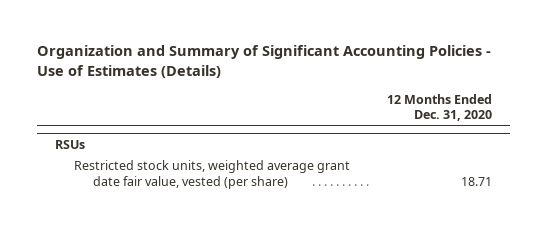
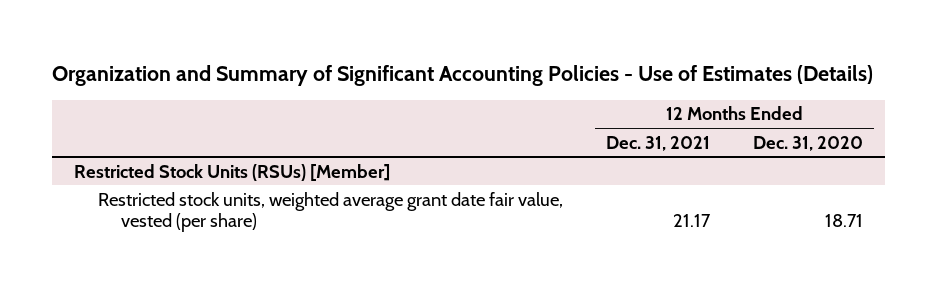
- | 12 Months Ended Dec. 31, 2020
+ | 12 Months Ended Dec. 31, 2021 | 12 Months Ended Dec. 31, 2020
- RSUs
+ Restricted Stock Units (RSUs) [Member]

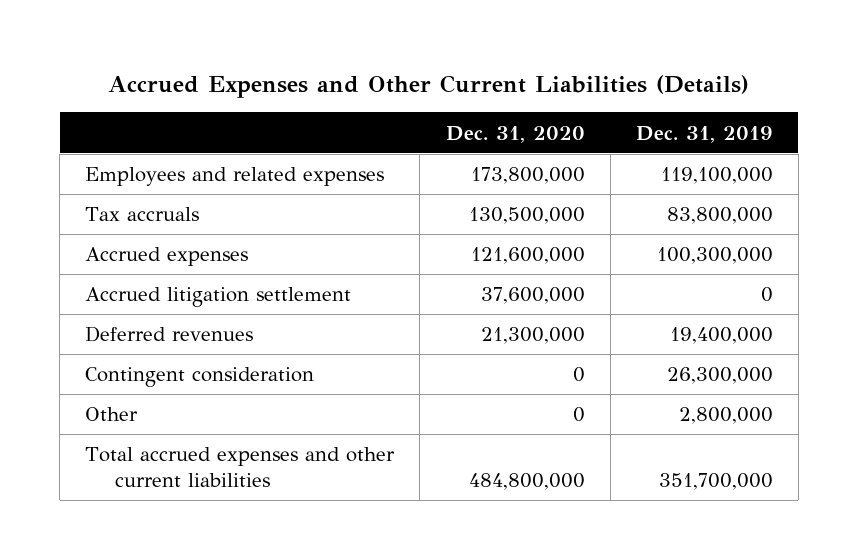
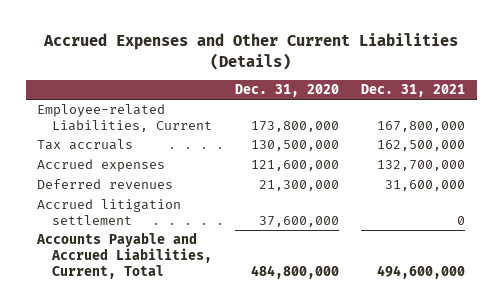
- | Dec. 31, 2020 | Dec. 31, 2019
+ | Dec. 31, 2020 | Dec. 31, 2021
- Employees and related expenses | 173,800,000 | 119,100,000
+ Employee-related Liabilities, Current | 173,800,000 | 167,800,000
- Contingent consideration | 0 | 26,300,000
- Other | 0 | 2,800,000
- Total accrued expenses and other current liabilities | 484,800,000 | 351,700,000
moved down: Accrued litigation settlement | 37,600,000 | 0
+ Accounts Payable and Accrued Liabilities, Current, Total | 484,800,000 | 494,600,000

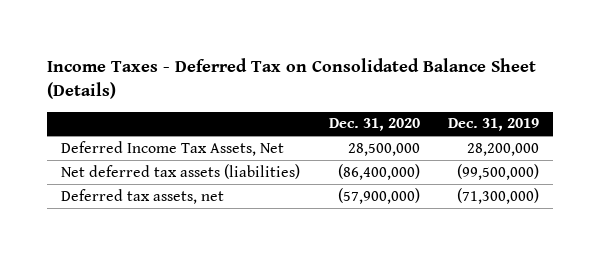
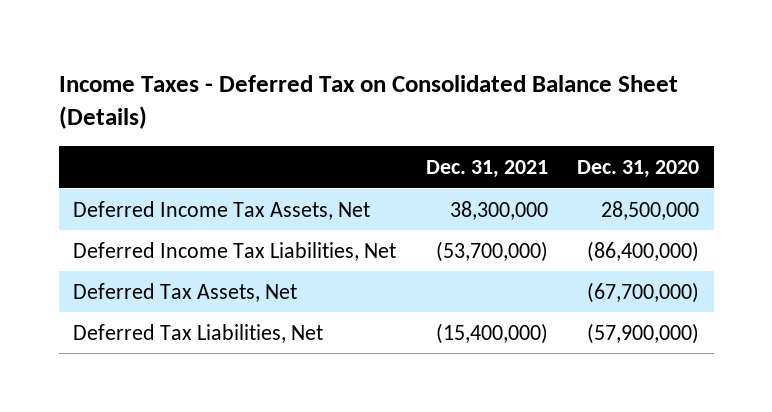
- | Dec. 31, 2020 | Dec. 31, 2019
+ | Dec. 31, 2021 | Dec. 31, 2020
- Net deferred tax assets (liabilities) | (86,400,000) | (99,500,000)
- Deferred tax assets, net | (57,900,000) | (71,300,000)
+ Deferred Income Tax Liabilities, Net | (53,700,000) | (86,400,000)
+ Deferred Tax Assets, Net | | (67,700,000)
+ Deferred Tax Liabilities, Net | (15,400,000) | (57,900,000)

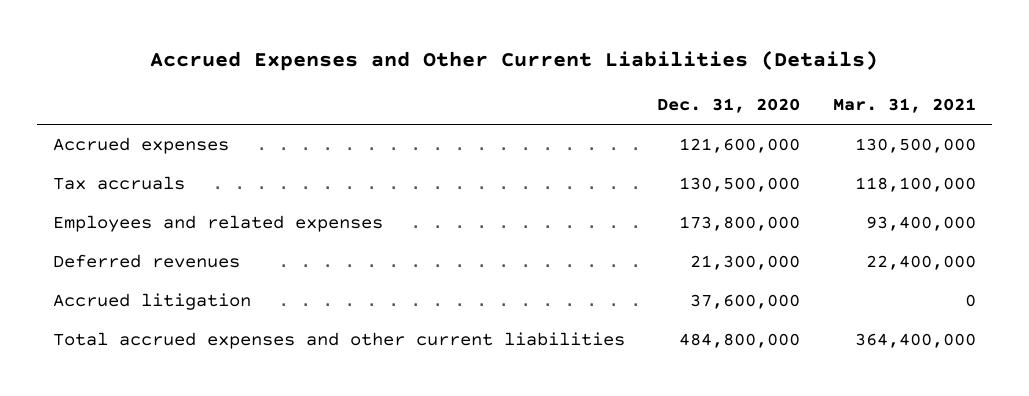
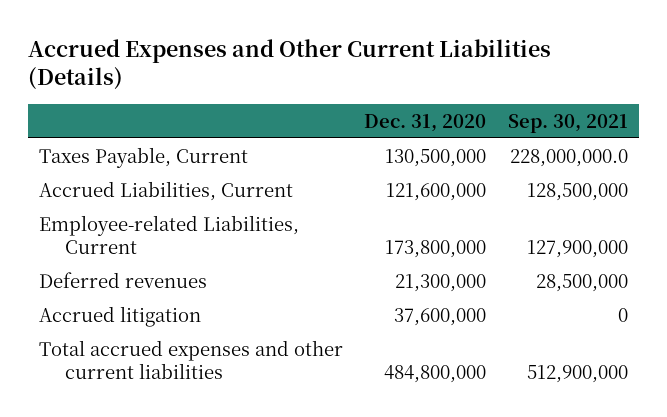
- | Dec. 31, 2020 | Mar. 31, 2021
+ | Dec. 31, 2020 | Sep. 30, 2021
- Accrued expenses | 121,600,000 | 130,500,000
- Tax accruals | 130,500,000 | 118,100,000
- Employees and related expenses | 173,800,000 | 93,400,000
+ Taxes Payable, Current | 130,500,000 | 228,000,000.0
+ Accrued Liabilities, Current | 121,600,000 | 128,500,000
+ Employee-related Liabilities, Current | 173,800,000 | 127,900,000

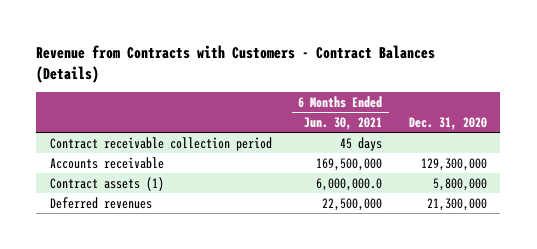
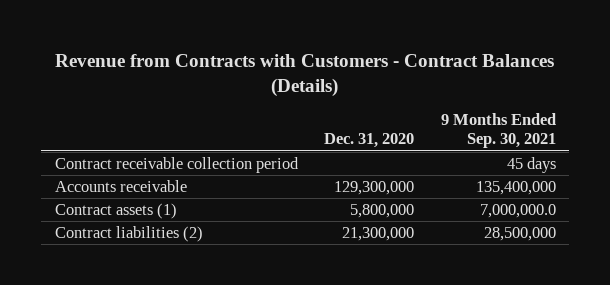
- | 6 Months Ended Jun. 30, 2021 | Dec. 31, 2020
+ | Dec. 31, 2020 | 9 Months Ended Sep. 30, 2021
- Deferred revenues | 22,500,000 | 21,300,000
+ Contract liabilities (2) | 21,300,000 | 28,500,000

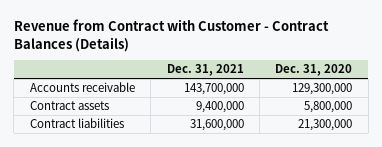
- Revenue from Contracts with Customers - Contract Balances (Details)
+ Revenue from Contract with Customer - Contract Balances (Details)
- | Dec. 31, 2020 | 9 Months Ended Sep. 30, 2021
+ | Dec. 31, 2021 | Dec. 31, 2020
- Contract receivable collection period | | 45 days
- Contract assets (1) | 5,800,000 | 7,000,000.0
- Contract liabilities (2) | 21,300,000 | 28,500,000
+ Contract assets | 9,400,000 | 5,800,000
+ Contract liabilities | 31,600,000 | 21,300,000

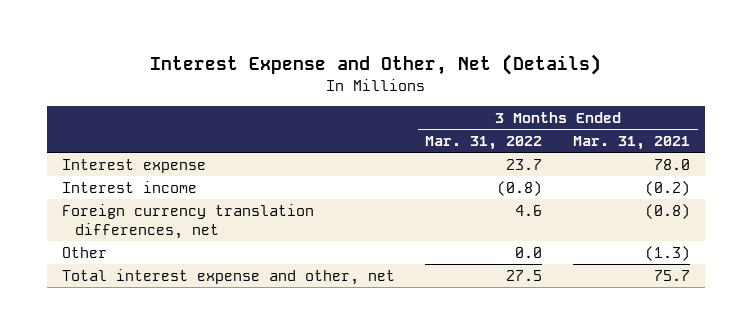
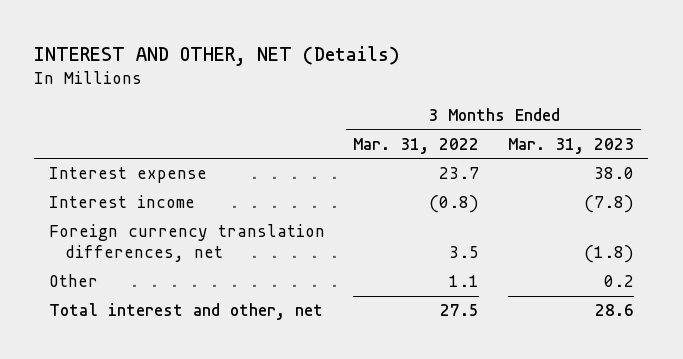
- Interest Expense and Other, Net (Details)
+ INTEREST AND OTHER, NET (Details)
- | 3 Months Ended Mar. 31, 2022 | 3 Months Ended Mar. 31, 2021
+ | 3 Months Ended Mar. 31, 2022 | 3 Months Ended Mar. 31, 2023
- Foreign currency translation differences, net | 4.6 | (0.8)
- Other | 0.0 | (1.3)
- Total interest expense and other, net | 27.5 | 75.7
+ Foreign currency translation differences, net | 3.5 | (1.8)
+ Other | 1.1 | 0.2
+ Total interest and other, net | 27.5 | 28.6

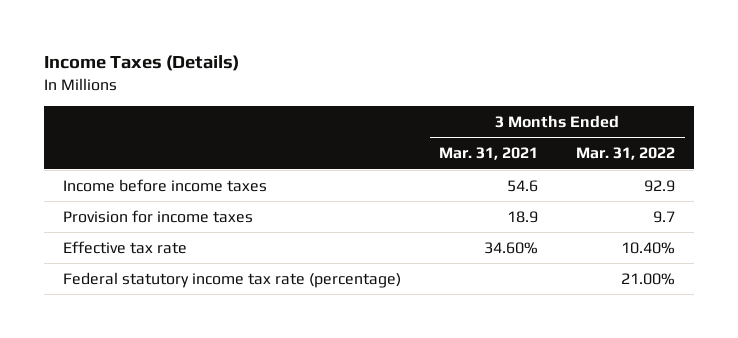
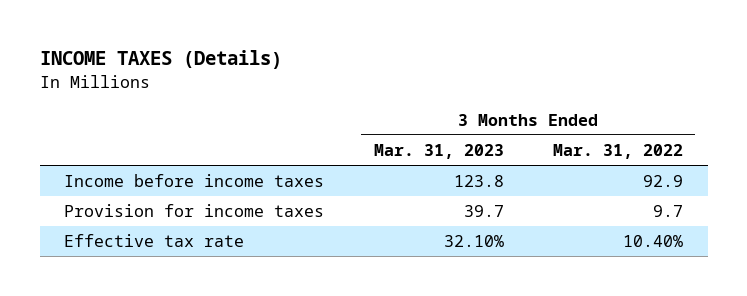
- Income Taxes (Details)
+ INCOME TAXES (Details)
- | 3 Months Ended Mar. 31, 2021 | 3 Months Ended Mar. 31, 2022
+ | 3 Months Ended Mar. 31, 2023 | 3 Months Ended Mar. 31, 2022
- Federal statutory income tax rate (percentage) | | 21.00%

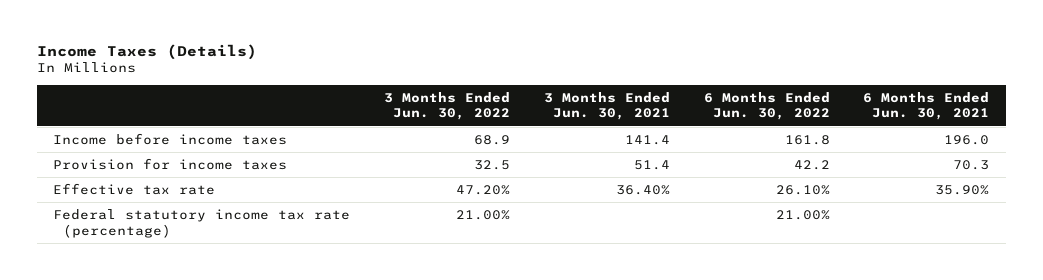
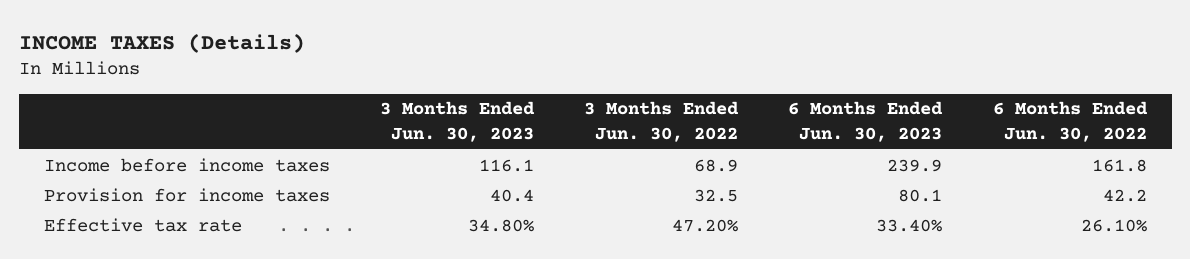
- Income Taxes (Details)
+ INCOME TAXES (Details)
- | 3 Months Ended Jun. 30, 2022 | 3 Months Ended Jun. 30, 2021 | 6 Months Ended Jun. 30, 2022 | 6 Months Ended Jun. 30, 2021
+ | 3 Months Ended Jun. 30, 2023 | 3 Months Ended Jun. 30, 2022 | 6 Months Ended Jun. 30, 2023 | 6 Months Ended Jun. 30, 2022
- Federal statutory income tax rate (percentage) | 21.00% | | 21.00% |

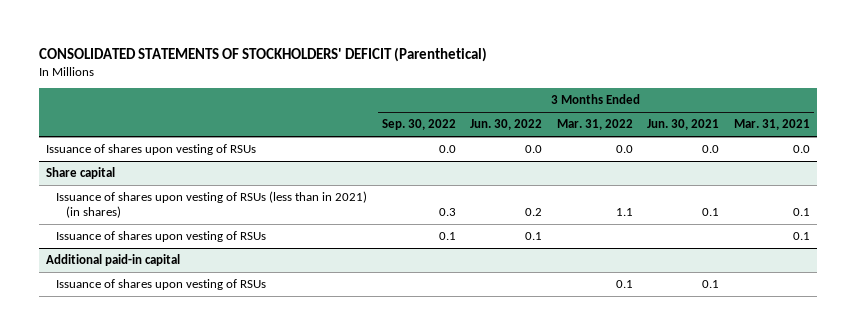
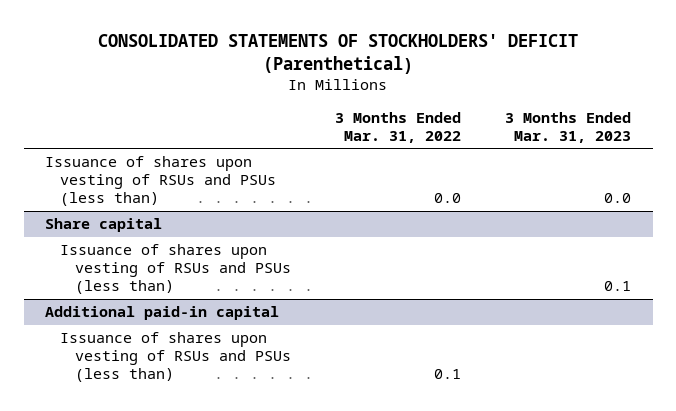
- | 3 Months Ended Sep. 30, 2022 | 3 Months Ended Jun. 30, 2022 | 3 Months Ended Mar. 31, 2022 | 3 Months Ended Jun. 30, 2021 | 3 Months Ended Mar. 31, 2021
+ | 3 Months Ended Mar. 31, 2022 | 3 Months Ended Mar. 31, 2023
- Issuance of shares upon vesting of RSUs | 0.0 | 0.0 | 0.0 | 0.0 | 0.0
+ Issuance of shares upon vesting of RSUs and PSUs (less than) | 0.0 | 0.0
@ Share capital
- Issuance of shares upon vesting of RSUs (less than in 2021) (in shares) | 0.3 | 0.2 | 1.1 | 0.1 | 0.1
- Issuance of shares upon vesting of RSUs | 0.1 | 0.1 | | | 0.1
+ Issuance of shares upon vesting of RSUs and PSUs (less than) | | 0.1
@ Additional paid-in capital
- Issuance of shares upon vesting of RSUs | | | 0.1 | 0.1 |
+ Issuance of shares upon vesting of RSUs and PSUs (less than) | 0.1 |

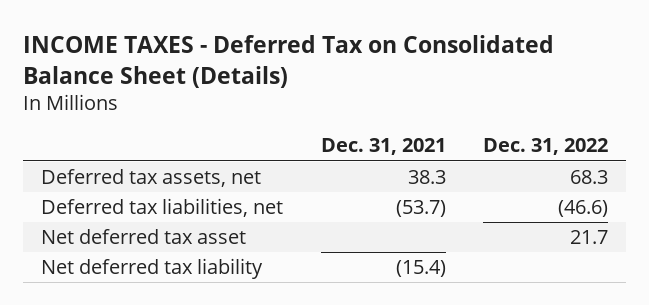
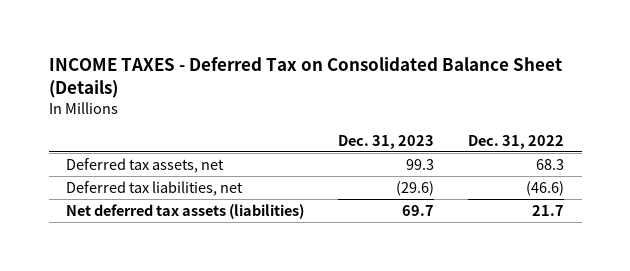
- | Dec. 31, 2021 | Dec. 31, 2022
+ | Dec. 31, 2023 | Dec. 31, 2022
- Net deferred tax asset | | 21.7
- Net deferred tax liability | (15.4) |
+ Net deferred tax assets (liabilities) | 69.7 | 21.7

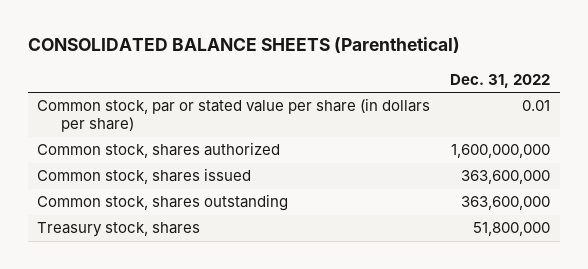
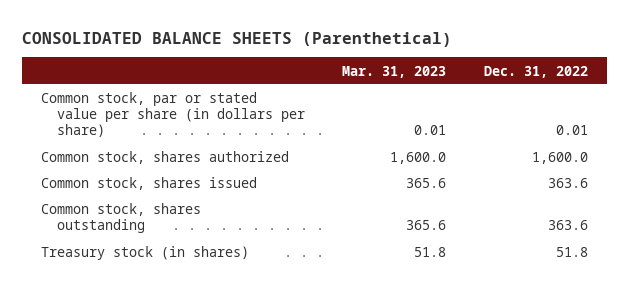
- | Dec. 31, 2022
+ | Mar. 31, 2023 | Dec. 31, 2022
- Common stock, shares authorized | 1,600,000,000
- Common stock, shares issued | 363,600,000
- Common stock, shares outstanding | 363,600,000
- Treasury stock, shares | 51,800,000
+ Common stock, shares authorized | 1,600.0 | 1,600.0
+ Common stock, shares issued | 365.6 | 363.6
+ Common stock, shares outstanding | 365.6 | 363.6
+ Treasury stock (in shares) | 51.8 | 51.8

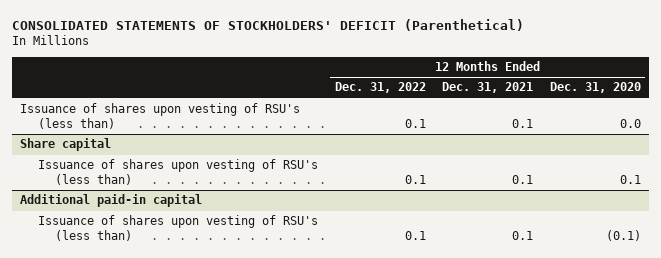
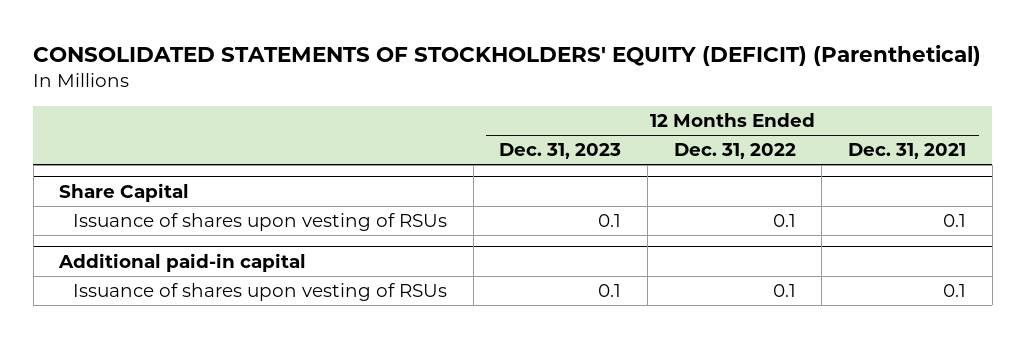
- CONSOLIDATED STATEMENTS OF STOCKHOLDERS' DEFICIT (Parenthetical)
+ CONSOLIDATED STATEMENTS OF STOCKHOLDERS' EQUITY (DEFICIT) (Parenthetical)
- | 12 Months Ended Dec. 31, 2022 | 12 Months Ended Dec. 31, 2021 | 12 Months Ended Dec. 31, 2020
+ | 12 Months Ended Dec. 31, 2023 | 12 Months Ended Dec. 31, 2022 | 12 Months Ended Dec. 31, 2021
- Issuance of shares upon vesting of RSU's (less than) | 0.1 | 0.1 | 0.0
- Share capital
- Issuance of shares upon vesting of RSU's (less than) | 0.1 | 0.1 | 0.1
+ Share Capital
+ Issuance of shares upon vesting of RSUs | 0.1 | 0.1 | 0.1
@ Additional paid-in capital
- Issuance of shares upon vesting of RSU's (less than) | 0.1 | 0.1 | (0.1)
+ Issuance of shares upon vesting of RSUs | 0.1 | 0.1 | 0.1

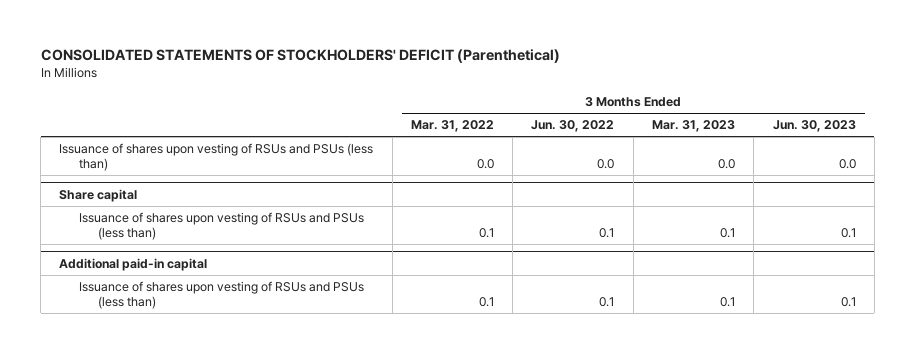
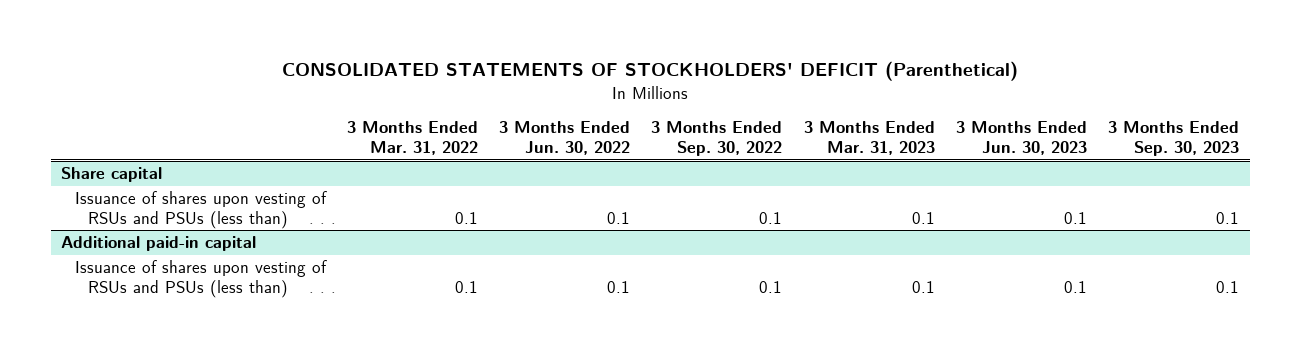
- | 3 Months Ended Mar. 31, 2022 | 3 Months Ended Jun. 30, 2022 | 3 Months Ended Mar. 31, 2023 | 3 Months Ended Jun. 30, 2023
+ | 3 Months Ended Mar. 31, 2022 | 3 Months Ended Jun. 30, 2022 | 3 Months Ended Sep. 30, 2022 | 3 Months Ended Mar. 31, 2023 | 3 Months Ended Jun. 30, 2023 | 3 Months Ended Sep. 30, 2023
- Issuance of shares upon vesting of RSUs and PSUs (less than) | 0.0 | 0.0 | 0.0 | 0.0

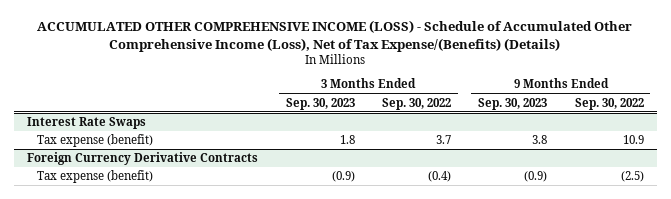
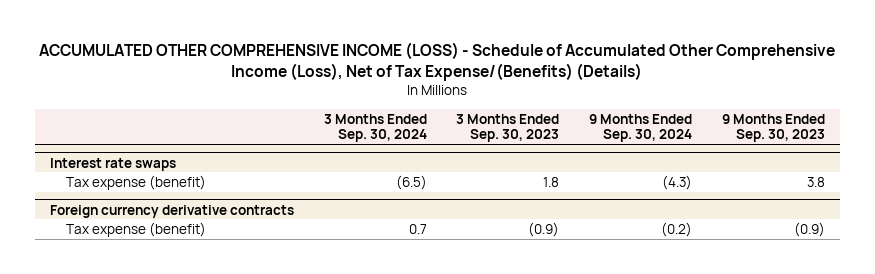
- | 3 Months Ended Sep. 30, 2023 | 3 Months Ended Sep. 30, 2022 | 9 Months Ended Sep. 30, 2023 | 9 Months Ended Sep. 30, 2022
+ | 3 Months Ended Sep. 30, 2024 | 3 Months Ended Sep. 30, 2023 | 9 Months Ended Sep. 30, 2024 | 9 Months Ended Sep. 30, 2023
- Interest Rate Swaps
+ Interest rate swaps
- Foreign Currency Derivative Contracts
+ Foreign currency derivative contracts

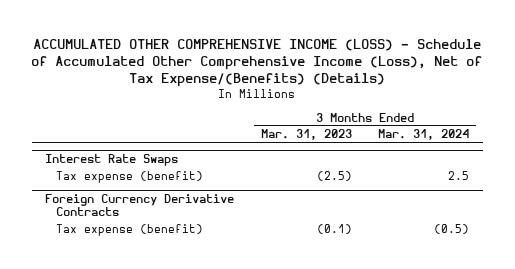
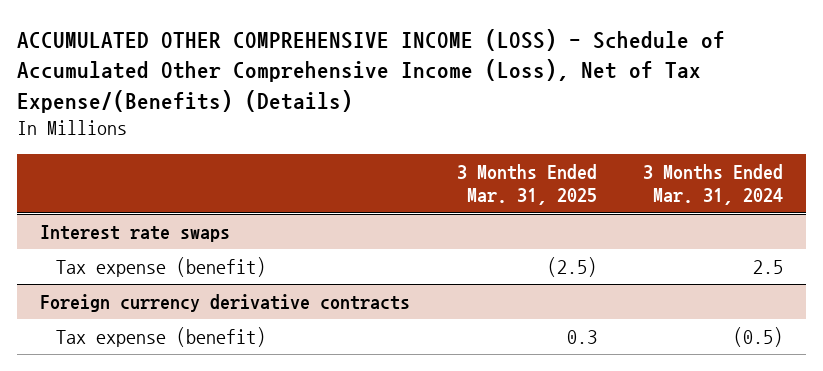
- | 3 Months Ended Mar. 31, 2023 | 3 Months Ended Mar. 31, 2024
+ | 3 Months Ended Mar. 31, 2025 | 3 Months Ended Mar. 31, 2024
- Interest Rate Swaps
+ Interest rate swaps
- Foreign Currency Derivative Contracts
+ Foreign currency derivative contracts

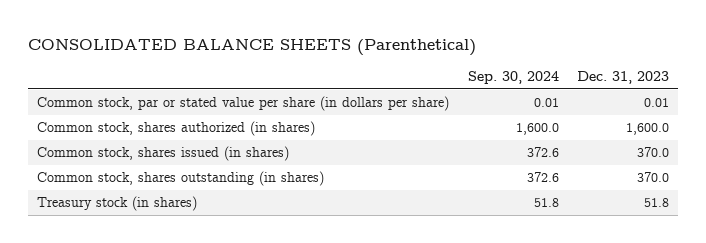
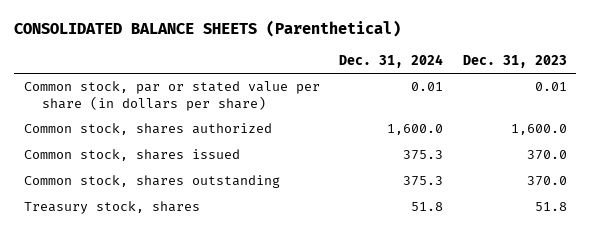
- | Sep. 30, 2024 | Dec. 31, 2023
+ | Dec. 31, 2024 | Dec. 31, 2023
- Common stock, shares authorized (in shares) | 1,600.0 | 1,600.0
- Common stock, shares issued (in shares) | 372.6 | 370.0
- Common stock, shares outstanding (in shares) | 372.6 | 370.0
- Treasury stock (in shares) | 51.8 | 51.8
+ Common stock, shares authorized | 1,600.0 | 1,600.0
+ Common stock, shares issued | 375.3 | 370.0
+ Common stock, shares outstanding | 375.3 | 370.0
+ Treasury stock, shares | 51.8 | 51.8

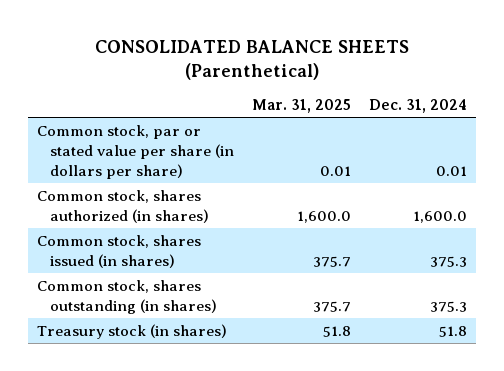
- | Dec. 31, 2024 | Dec. 31, 2023
+ | Mar. 31, 2025 | Dec. 31, 2024
- Common stock, shares authorized | 1,600.0 | 1,600.0
- Common stock, shares issued | 375.3 | 370.0
- Common stock, shares outstanding | 375.3 | 370.0
- Treasury stock, shares | 51.8 | 51.8
+ Common stock, shares authorized (in shares) | 1,600.0 | 1,600.0
+ Common stock, shares issued (in shares) | 375.7 | 375.3
+ Common stock, shares outstanding (in shares) | 375.7 | 375.3
+ Treasury stock (in shares) | 51.8 | 51.8

